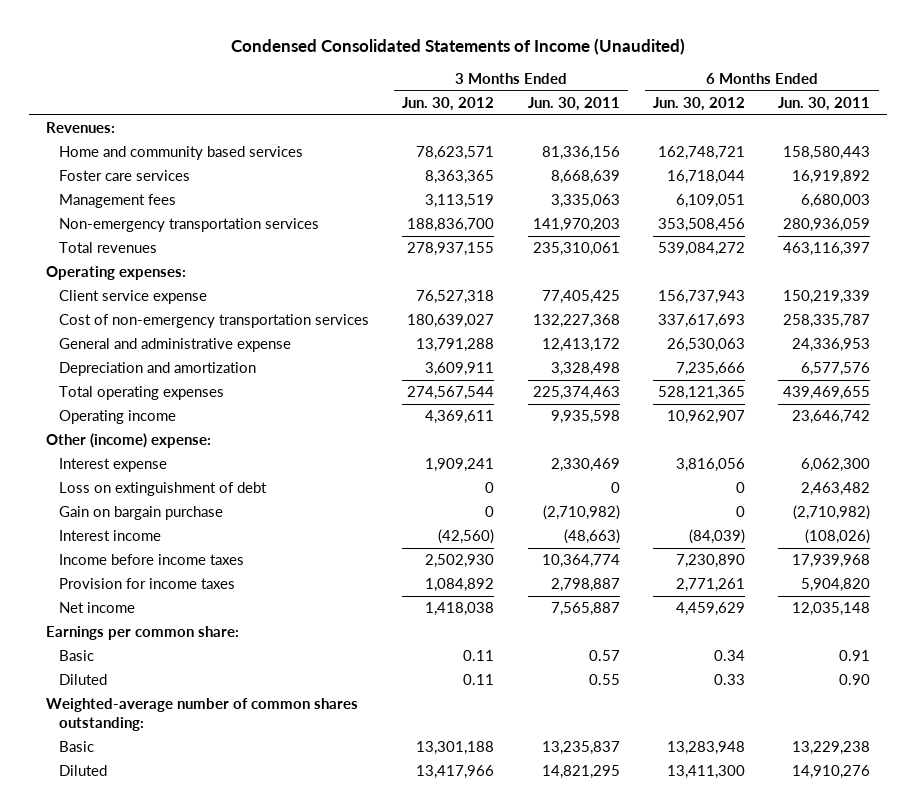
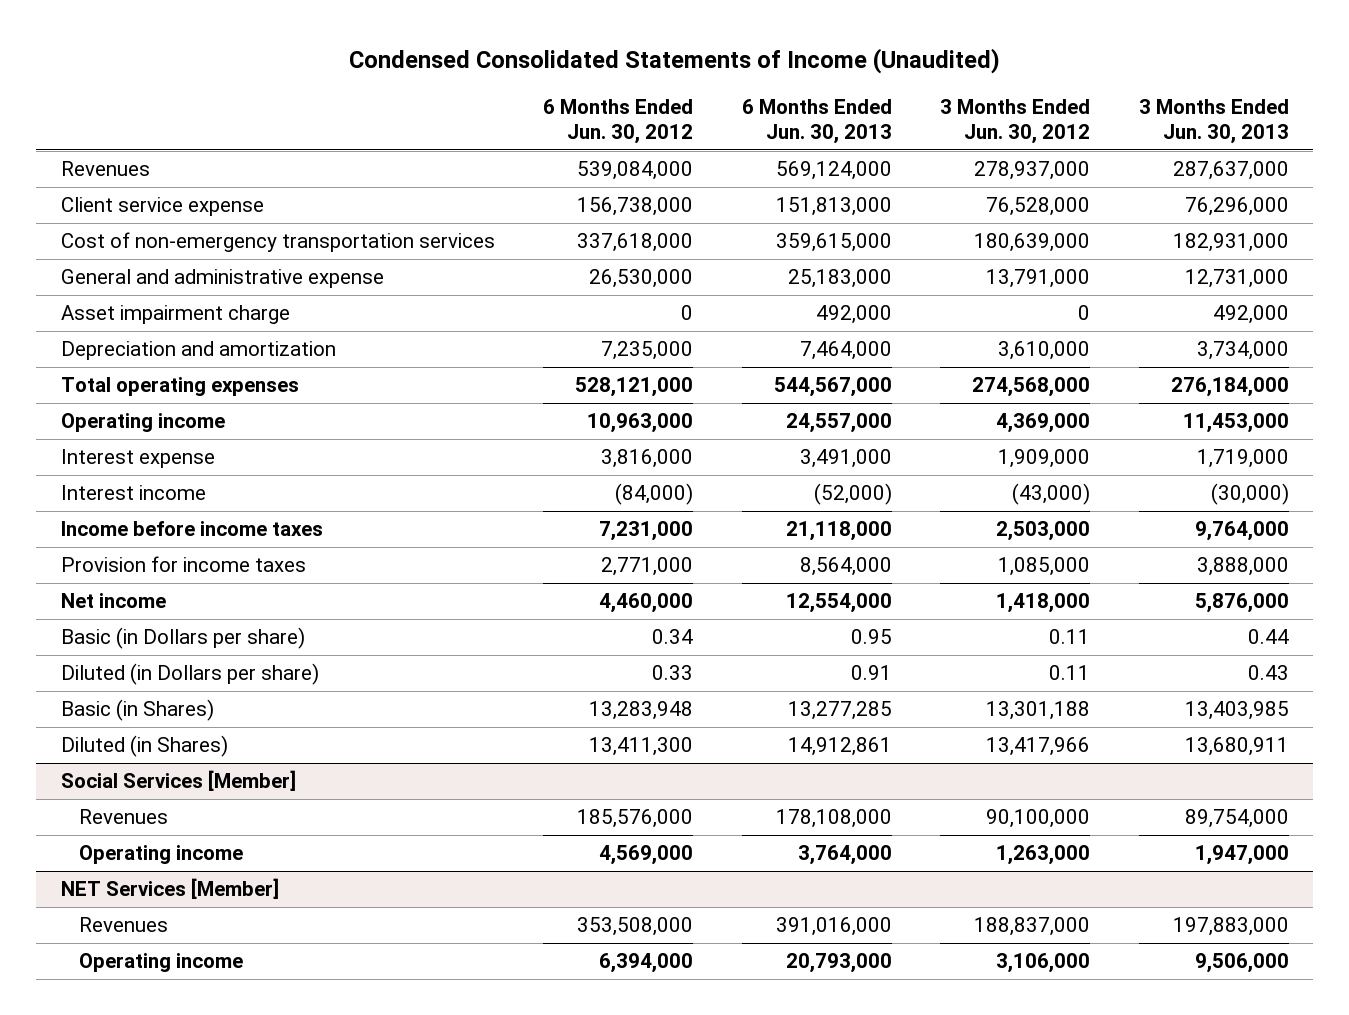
- | 3 Months Ended Jun. 30, 2012 | 3 Months Ended Jun. 30, 2011 | 6 Months Ended Jun. 30, 2012 | 6 Months Ended Jun. 30, 2011
+ | 6 Months Ended Jun. 30, 2012 | 6 Months Ended Jun. 30, 2013 | 3 Months Ended Jun. 30, 2012 | 3 Months Ended Jun. 30, 2013
- Revenues:
- Home and community based services | 78,623,571 | 81,336,156 | 162,748,721 | 158,580,443
- Foster care services | 8,363,365 | 8,668,639 | 16,718,044 | 16,919,892
- Management fees | 3,113,519 | 3,335,063 | 6,109,051 | 6,680,003
- Non-emergency transportation services | 188,836,700 | 141,970,203 | 353,508,456 | 280,936,059
- Total revenues | 278,937,155 | 235,310,061 | 539,084,272 | 463,116,397
- Operating expenses:
- Client service expense | 76,527,318 | 77,405,425 | 156,737,943 | 150,219,339
- Cost of non-emergency transportation services | 180,639,027 | 132,227,368 | 337,617,693 | 258,335,787
- General and administrative expense | 13,791,288 | 12,413,172 | 26,530,063 | 24,336,953
- Depreciation and amortization | 3,609,911 | 3,328,498 | 7,235,666 | 6,577,576
- Total operating expenses | 274,567,544 | 225,374,463 | 528,121,365 | 439,469,655
- Operating income | 4,369,611 | 9,935,598 | 10,962,907 | 23,646,742
- Other (income) expense:
- Interest expense | 1,909,241 | 2,330,469 | 3,816,056 | 6,062,300
- Loss on extinguishment of debt | 0 | 0 | 0 | 2,463,482
- Gain on bargain purchase | 0 | (2,710,982) | 0 | (2,710,982)
- Interest income | (42,560) | (48,663) | (84,039) | (108,026)
- Income before income taxes | 2,502,930 | 10,364,774 | 7,230,890 | 17,939,968
- Provision for income taxes | 1,084,892 | 2,798,887 | 2,771,261 | 5,904,820
- Net income | 1,418,038 | 7,565,887 | 4,459,629 | 12,035,148
- Earnings per common share:
- Basic | 0.11 | 0.57 | 0.34 | 0.91
- Diluted | 0.11 | 0.55 | 0.33 | 0.90
- Weighted-average number of common shares outstanding:
- Basic | 13,301,188 | 13,235,837 | 13,283,948 | 13,229,238
- Diluted | 13,417,966 | 14,821,295 | 13,411,300 | 14,910,276
+ Revenues | 539,084,000 | 569,124,000 | 278,937,000 | 287,637,000
+ Client service expense | 156,738,000 | 151,813,000 | 76,528,000 | 76,296,000
+ Cost of non-emergency transportation services | 337,618,000 | 359,615,000 | 180,639,000 | 182,931,000
+ General and administrative expense | 26,530,000 | 25,183,000 | 13,791,000 | 12,731,000
+ Asset impairment charge | 0 | 492,000 | 0 | 492,000
+ Depreciation and amortization | 7,235,000 | 7,464,000 | 3,610,000 | 3,734,000
+ Total operating expenses | 528,121,000 | 544,567,000 | 274,568,000 | 276,184,000
+ Operating income | 10,963,000 | 24,557,000 | 4,369,000 | 11,453,000
+ Interest expense | 3,816,000 | 3,491,000 | 1,909,000 | 1,719,000
+ Interest income | (84,000) | (52,000) | (43,000) | (30,000)
+ Income before income taxes | 7,231,000 | 21,118,000 | 2,503,000 | 9,764,000
+ Provision for income taxes | 2,771,000 | 8,564,000 | 1,085,000 | 3,888,000
+ Net income | 4,460,000 | 12,554,000 | 1,418,000 | 5,876,000
+ Basic (in Dollars per share) | 0.34 | 0.95 | 0.11 | 0.44
+ Diluted (in Dollars per share) | 0.33 | 0.91 | 0.11 | 0.43
+ Basic (in Shares) | 13,283,948 | 13,277,285 | 13,301,188 | 13,403,985
+ Diluted (in Shares) | 13,411,300 | 14,912,861 | 13,417,966 | 13,680,911
+ Social Services [Member]
+ Revenues | 185,576,000 | 178,108,000 | 90,100,000 | 89,754,000
+ Operating income | 4,569,000 | 3,764,000 | 1,263,000 | 1,947,000
+ NET Services [Member]
+ Revenues | 353,508,000 | 391,016,000 | 188,837,000 | 197,883,000
+ Operating income | 6,394,000 | 20,793,000 | 3,106,000 | 9,506,000

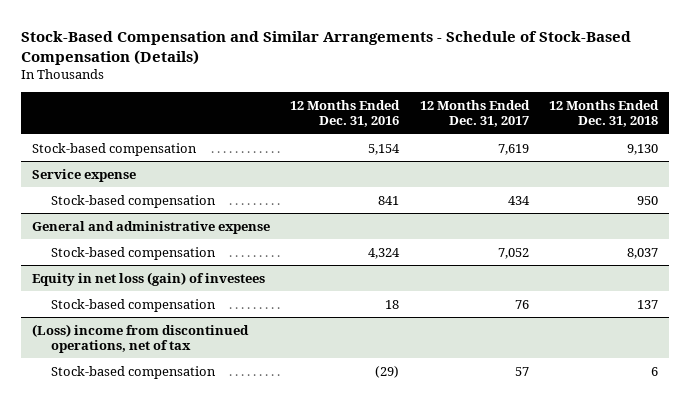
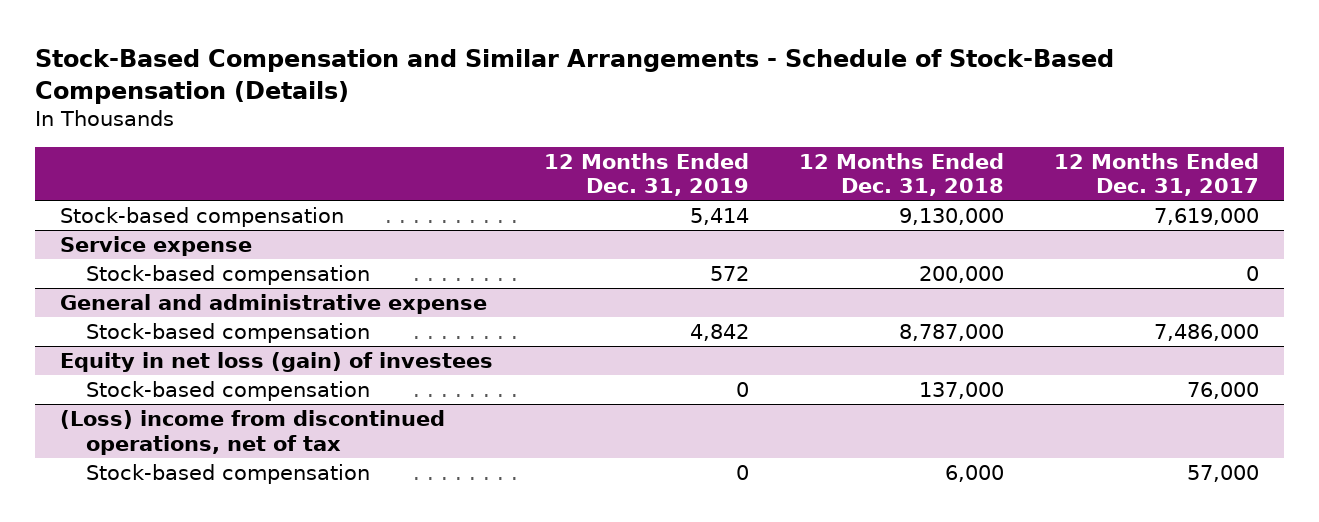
- | 12 Months Ended Dec. 31, 2016 | 12 Months Ended Dec. 31, 2017 | 12 Months Ended Dec. 31, 2018
+ | 12 Months Ended Dec. 31, 2019 | 12 Months Ended Dec. 31, 2018 | 12 Months Ended Dec. 31, 2017
- Stock-based compensation | 5,154 | 7,619 | 9,130
+ Stock-based compensation | 5,414 | 9,130,000 | 7,619,000
@ Service expense
- Stock-based compensation | 841 | 434 | 950
+ Stock-based compensation | 572 | 200,000 | 0
@ General and administrative expense
- Stock-based compensation | 4,324 | 7,052 | 8,037
+ Stock-based compensation | 4,842 | 8,787,000 | 7,486,000
@ Equity in net loss (gain) of investees
- Stock-based compensation | 18 | 76 | 137
+ Stock-based compensation | 0 | 137,000 | 76,000
@ (Loss) income from discontinued operations, net of tax
- Stock-based compensation | (29) | 57 | 6
+ Stock-based compensation | 0 | 6,000 | 57,000

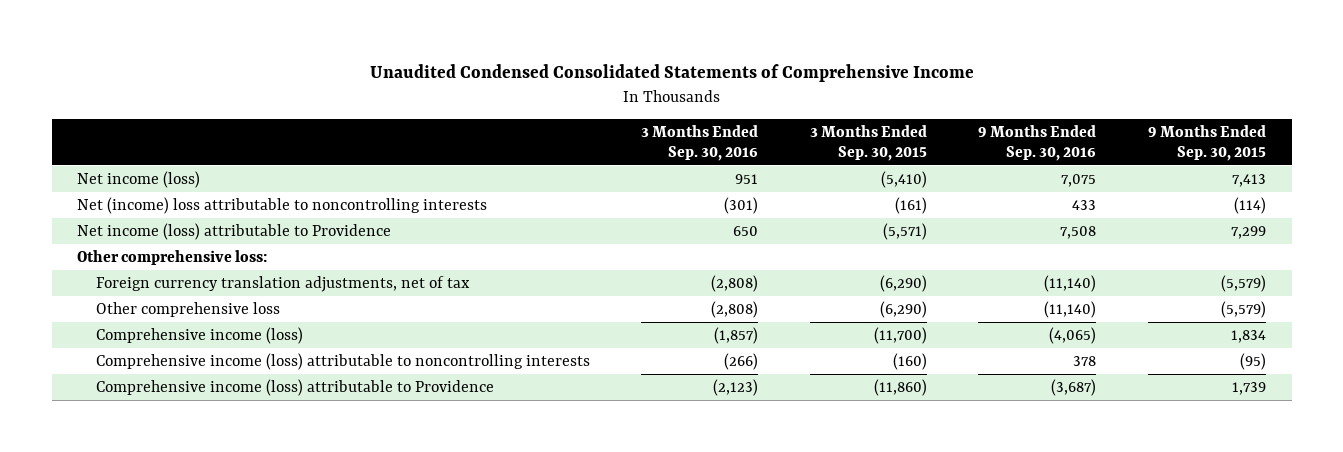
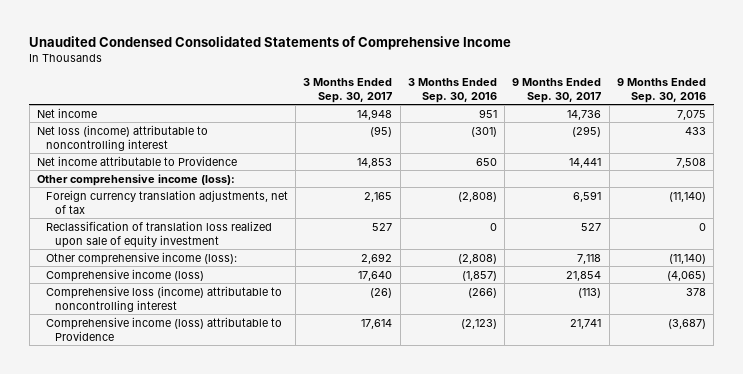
- | 3 Months Ended Sep. 30, 2016 | 3 Months Ended Sep. 30, 2015 | 9 Months Ended Sep. 30, 2016 | 9 Months Ended Sep. 30, 2015
+ | 3 Months Ended Sep. 30, 2017 | 3 Months Ended Sep. 30, 2016 | 9 Months Ended Sep. 30, 2017 | 9 Months Ended Sep. 30, 2016
- Net income (loss) | 951 | (5,410) | 7,075 | 7,413
- Net (income) loss attributable to noncontrolling interests | (301) | (161) | 433 | (114)
- Net income (loss) attributable to Providence | 650 | (5,571) | 7,508 | 7,299
- Other comprehensive loss:
+ Net income | 14,948 | 951 | 14,736 | 7,075
+ Net loss (income) attributable to noncontrolling interest | (95) | (301) | (295) | 433
+ Net income attributable to Providence | 14,853 | 650 | 14,441 | 7,508
+ Other comprehensive income (loss):
- Other comprehensive loss | (2,808) | (6,290) | (11,140) | (5,579)
+ Reclassification of translation loss realized upon sale of equity investment | 527 | 0 | 527 | 0
+ Other comprehensive income (loss): | 2,692 | (2,808) | 7,118 | (11,140)
- Comprehensive income (loss) attributable to noncontrolling interests | (266) | (160) | 378 | (95)
+ Comprehensive loss (income) attributable to noncontrolling interest | (26) | (266) | (113) | 378

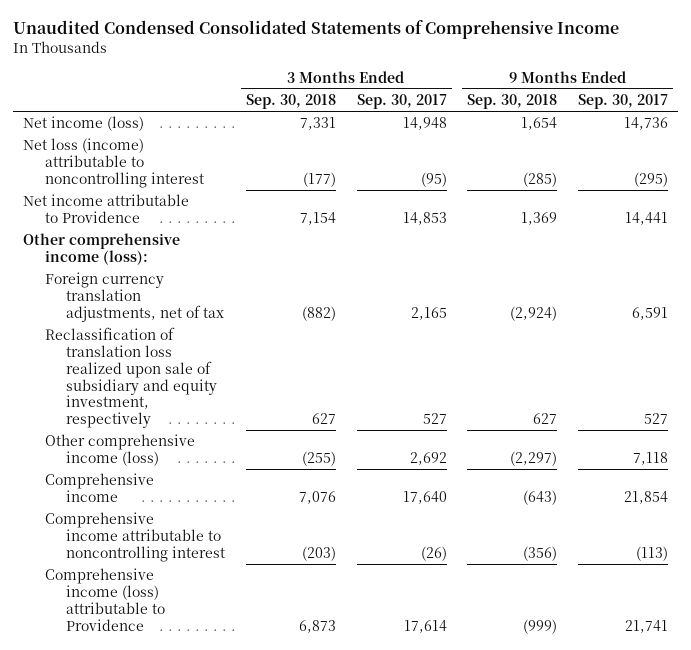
- | 3 Months Ended Sep. 30, 2017 | 3 Months Ended Sep. 30, 2016 | 9 Months Ended Sep. 30, 2017 | 9 Months Ended Sep. 30, 2016
+ | 3 Months Ended Sep. 30, 2018 | 3 Months Ended Sep. 30, 2017 | 9 Months Ended Sep. 30, 2018 | 9 Months Ended Sep. 30, 2017
- Net income | 14,948 | 951 | 14,736 | 7,075
+ Net income (loss) | 7,331 | 14,948 | 1,654 | 14,736
- Reclassification of translation loss realized upon sale of equity investment | 527 | 0 | 527 | 0
- Other comprehensive income (loss): | 2,692 | (2,808) | 7,118 | (11,140)
- Comprehensive income (loss) | 17,640 | (1,857) | 21,854 | (4,065)
- Comprehensive loss (income) attributable to noncontrolling interest | (26) | (266) | (113) | 378
+ Reclassification of translation loss realized upon sale of subsidiary and equity investment, respectively | 627 | 527 | 627 | 527
+ Other comprehensive income (loss) | (255) | 2,692 | (2,297) | 7,118
+ Comprehensive income | 7,076 | 17,640 | (643) | 21,854
+ Comprehensive income attributable to noncontrolling interest | (203) | (26) | (356) | (113)

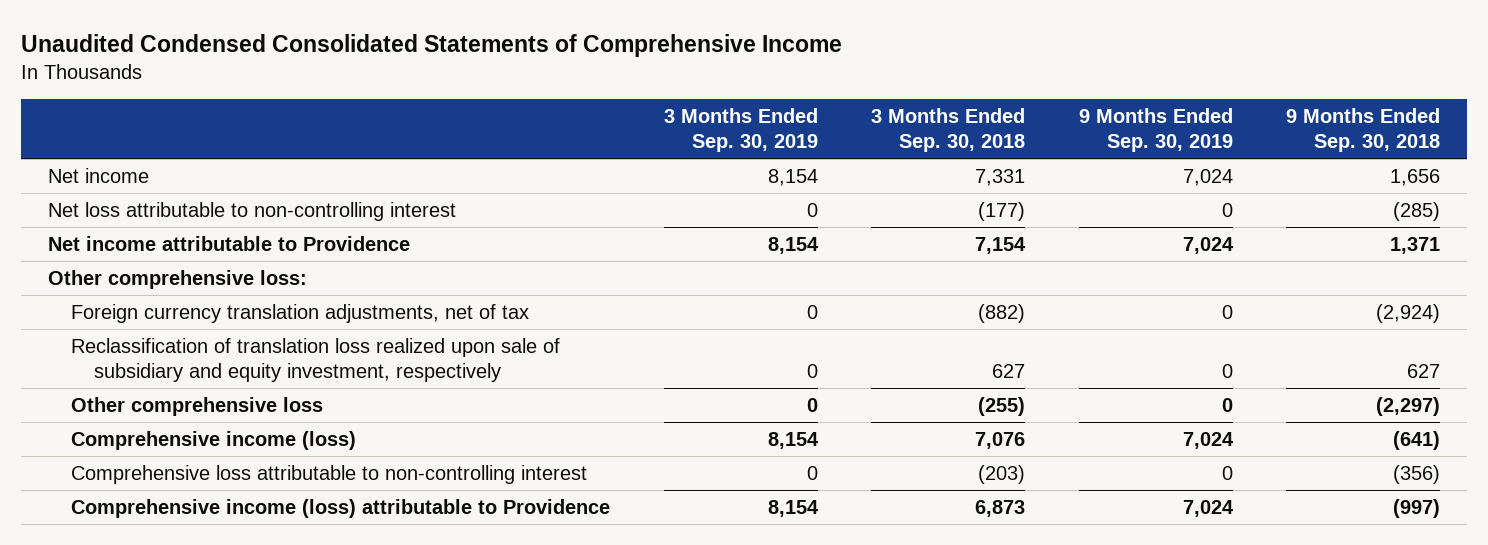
- | 3 Months Ended Sep. 30, 2018 | 3 Months Ended Sep. 30, 2017 | 9 Months Ended Sep. 30, 2018 | 9 Months Ended Sep. 30, 2017
+ | 3 Months Ended Sep. 30, 2019 | 3 Months Ended Sep. 30, 2018 | 9 Months Ended Sep. 30, 2019 | 9 Months Ended Sep. 30, 2018
- Net income (loss) | 7,331 | 14,948 | 1,654 | 14,736
- Net loss (income) attributable to noncontrolling interest | (177) | (95) | (285) | (295)
- Net income attributable to Providence | 7,154 | 14,853 | 1,369 | 14,441
- Other comprehensive income (loss):
+ Net income | 8,154 | 7,331 | 7,024 | 1,656
+ Net loss attributable to non-controlling interest | 0 | (177) | 0 | (285)
+ Net income attributable to Providence | 8,154 | 7,154 | 7,024 | 1,371
+ Other comprehensive loss:
- Other comprehensive income (loss) | (255) | 2,692 | (2,297) | 7,118
- Comprehensive income | 7,076 | 17,640 | (643) | 21,854
- Comprehensive income attributable to noncontrolling interest | (203) | (26) | (356) | (113)
- Comprehensive income (loss) attributable to Providence | 6,873 | 17,614 | (999) | 21,741
+ Other comprehensive loss | 0 | (255) | 0 | (2,297)
+ Comprehensive income (loss) | 8,154 | 7,076 | 7,024 | (641)
+ Comprehensive loss attributable to non-controlling interest | 0 | (203) | 0 | (356)
+ Comprehensive income (loss) attributable to Providence | 8,154 | 6,873 | 7,024 | (997)

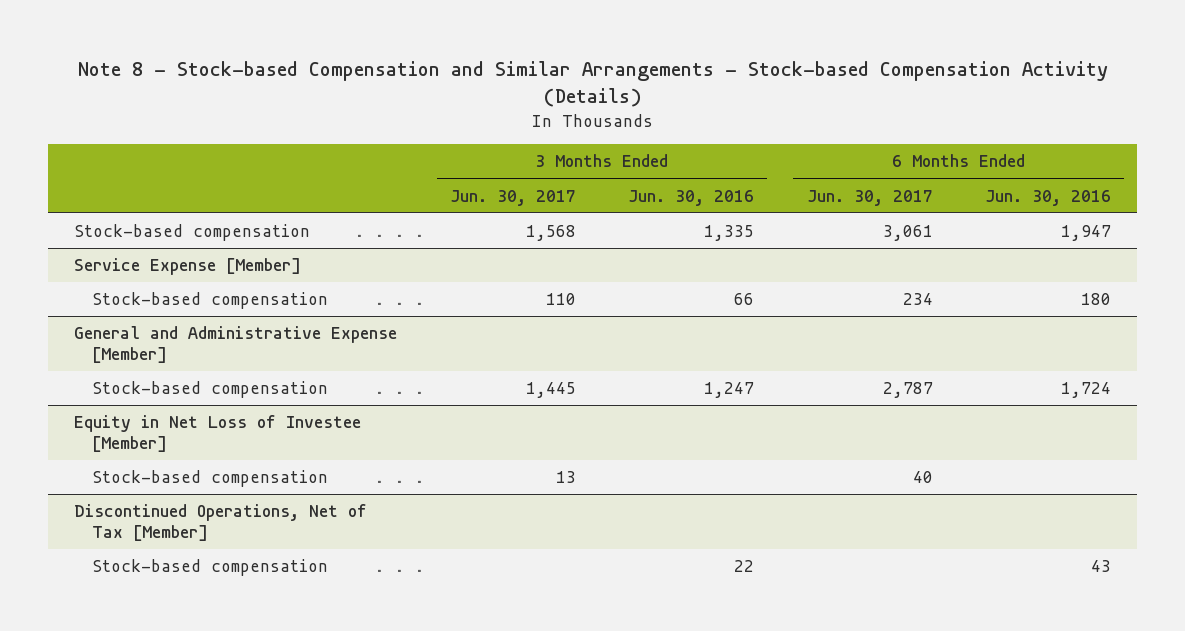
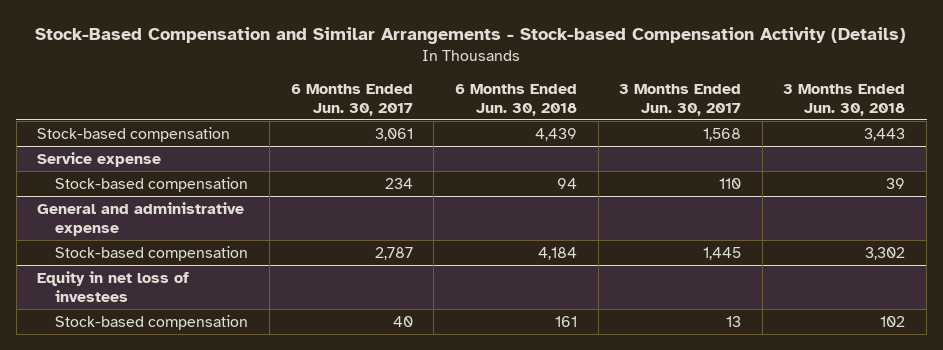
- Note 8 - Stock-based Compensation and Similar Arrangements - Stock-based Compensation Activity (Details)
+ Stock-Based Compensation and Similar Arrangements - Stock-based Compensation Activity (Details)
- | 3 Months Ended Jun. 30, 2017 | 3 Months Ended Jun. 30, 2016 | 6 Months Ended Jun. 30, 2017 | 6 Months Ended Jun. 30, 2016
+ | 6 Months Ended Jun. 30, 2017 | 6 Months Ended Jun. 30, 2018 | 3 Months Ended Jun. 30, 2017 | 3 Months Ended Jun. 30, 2018
- Service Expense [Member]
+ Service expense
- General and Administrative Expense [Member]
+ General and administrative expense
- Equity in Net Loss of Investee [Member]
+ Equity in net loss of investees
- Discontinued Operations, Net of Tax [Member]
- Stock-based compensation | | 22 | | 43

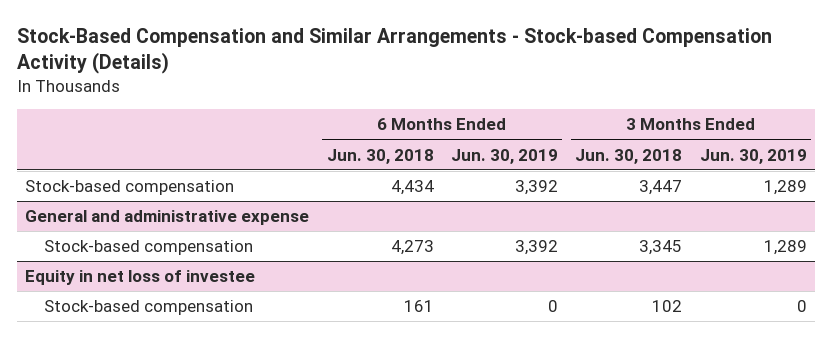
- | 6 Months Ended Jun. 30, 2017 | 6 Months Ended Jun. 30, 2018 | 3 Months Ended Jun. 30, 2017 | 3 Months Ended Jun. 30, 2018
+ | 6 Months Ended Jun. 30, 2018 | 6 Months Ended Jun. 30, 2019 | 3 Months Ended Jun. 30, 2018 | 3 Months Ended Jun. 30, 2019
- Stock-based compensation | 3,061 | 4,439 | 1,568 | 3,443
- Service expense
- Stock-based compensation | 234 | 94 | 110 | 39
+ Stock-based compensation | 4,434 | 3,392 | 3,447 | 1,289
@ General and administrative expense
- Stock-based compensation | 2,787 | 4,184 | 1,445 | 3,302
- Equity in net loss of investees
@ General and administrative expense
+ Stock-based compensation | 4,273 | 3,392 | 3,345 | 1,289
+ Equity in net loss of investee

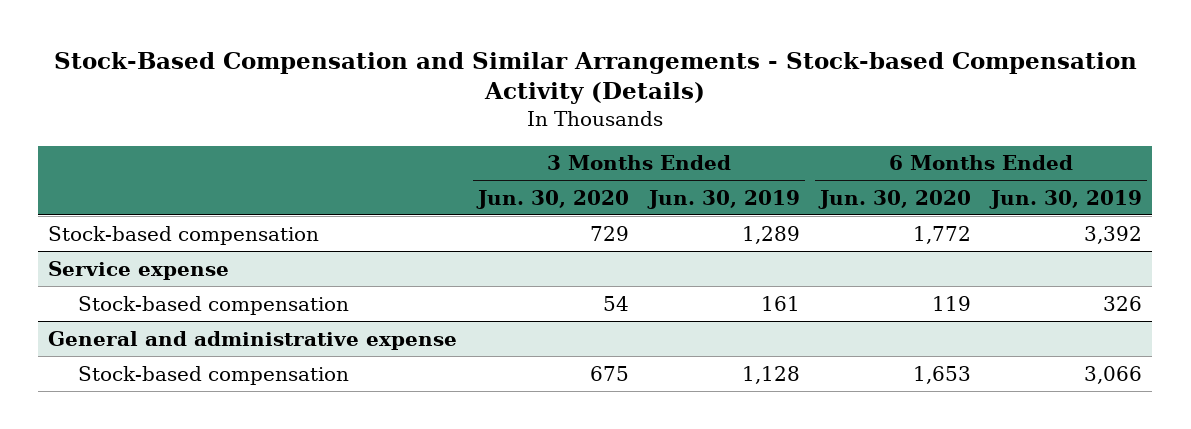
- | 6 Months Ended Jun. 30, 2018 | 6 Months Ended Jun. 30, 2019 | 3 Months Ended Jun. 30, 2018 | 3 Months Ended Jun. 30, 2019
+ | 3 Months Ended Jun. 30, 2020 | 3 Months Ended Jun. 30, 2019 | 6 Months Ended Jun. 30, 2020 | 6 Months Ended Jun. 30, 2019
+ Service expense
+ Stock-based compensation | 54 | 161 | 119 | 326
@ General and administrative expense
- Stock-based compensation | 4,273 | 3,392 | 3,345 | 1,289
- Equity in net loss of investee
- Stock-based compensation | 161 | 0 | 102 | 0
@ General and administrative expense
+ Stock-based compensation | 675 | 1,128 | 1,653 | 3,066

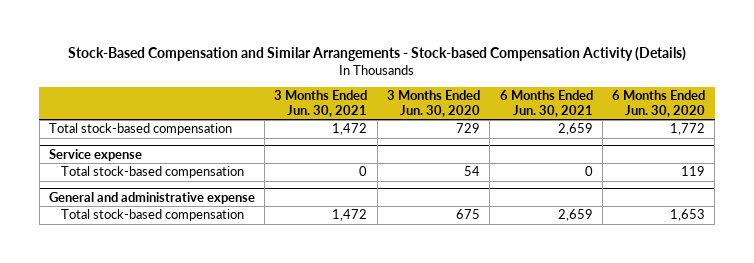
- | 3 Months Ended Jun. 30, 2020 | 3 Months Ended Jun. 30, 2019 | 6 Months Ended Jun. 30, 2020 | 6 Months Ended Jun. 30, 2019
+ | 3 Months Ended Jun. 30, 2021 | 3 Months Ended Jun. 30, 2020 | 6 Months Ended Jun. 30, 2021 | 6 Months Ended Jun. 30, 2020
- Stock-based compensation | 729 | 1,289 | 1,772 | 3,392
+ Total stock-based compensation | 1,472 | 729 | 2,659 | 1,772
@ Service expense
- Stock-based compensation | 54 | 161 | 119 | 326
+ Total stock-based compensation | 0 | 54 | 0 | 119
@ General and administrative expense
- Stock-based compensation | 675 | 1,128 | 1,653 | 3,066
+ Total stock-based compensation | 1,472 | 675 | 2,659 | 1,653

